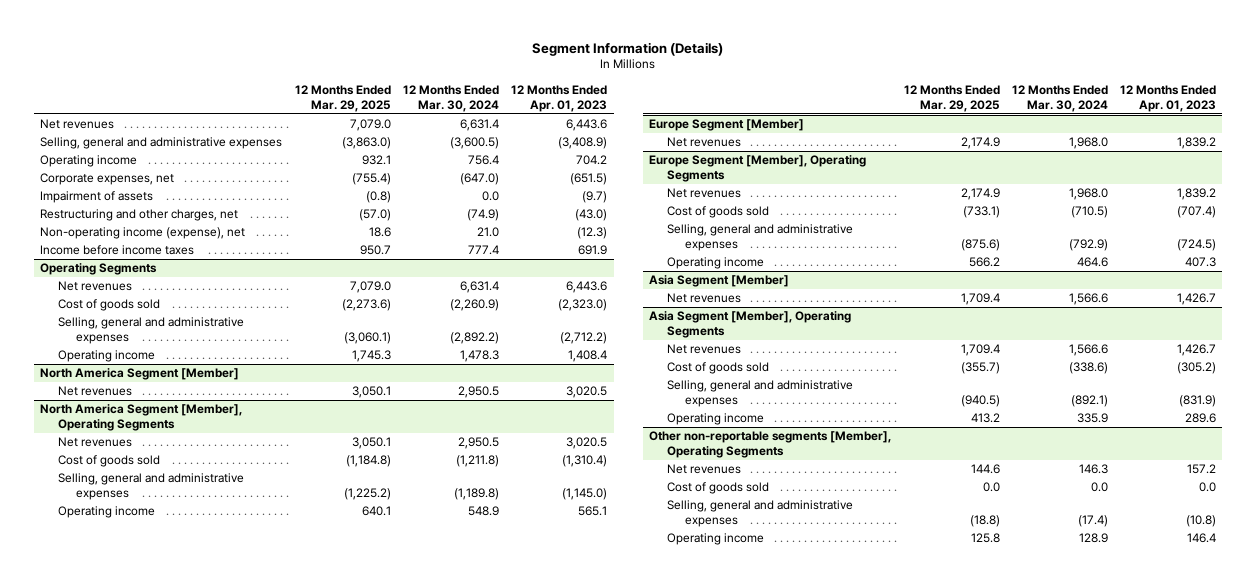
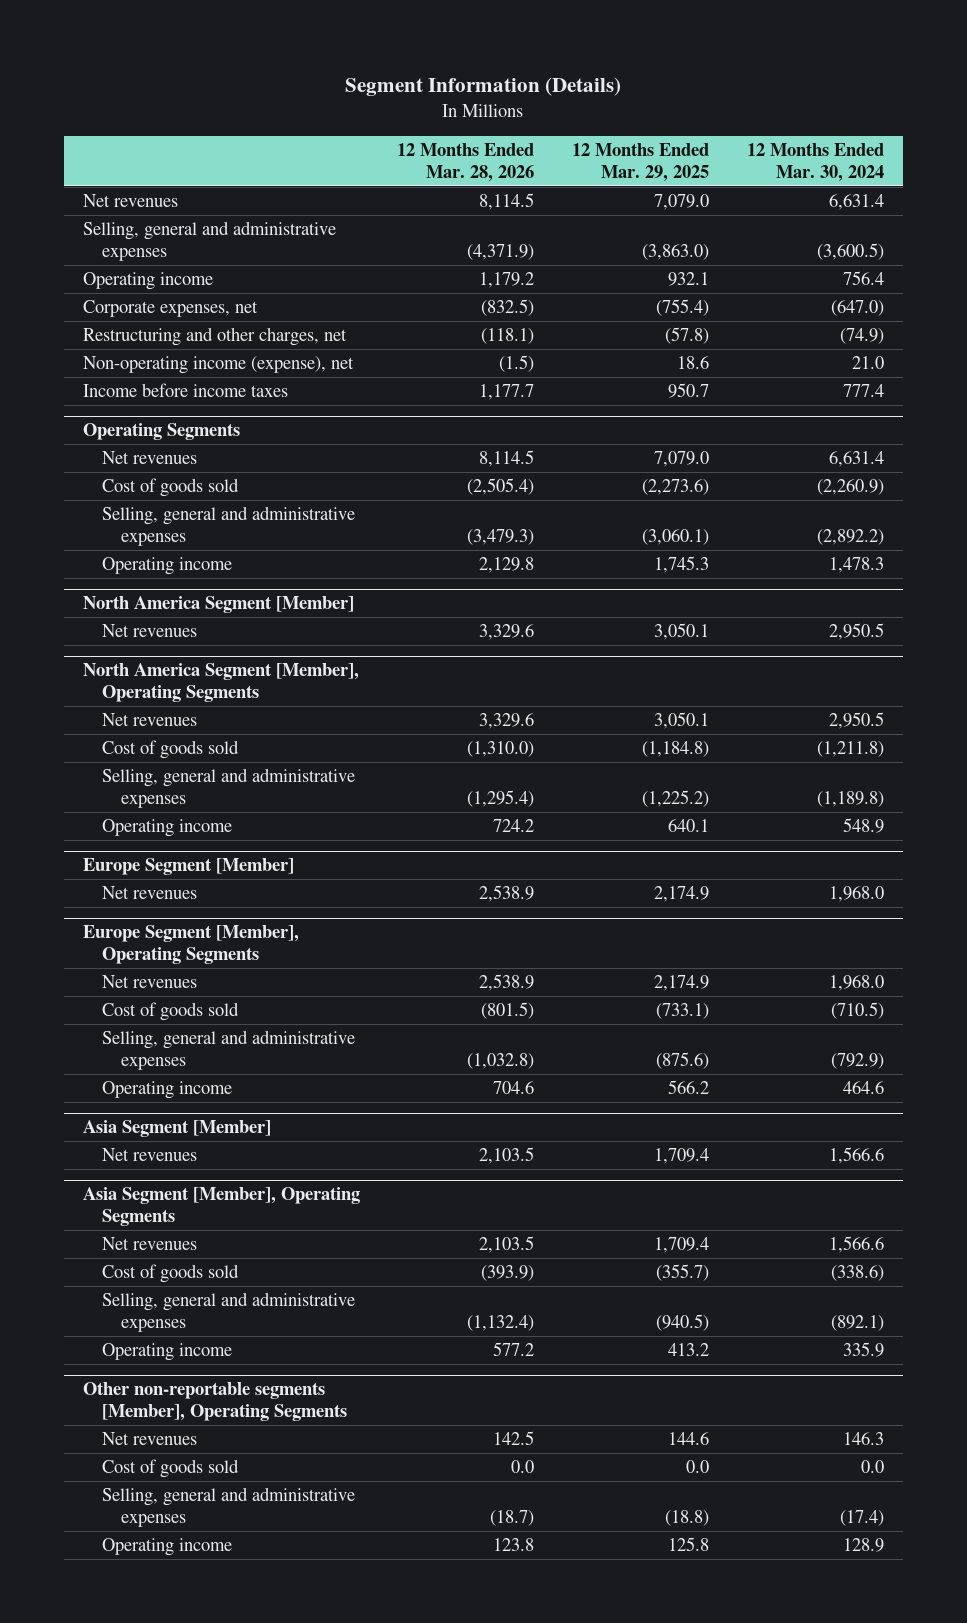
- | 12 Months Ended Mar. 29, 2025 | 12 Months Ended Mar. 30, 2024 | 12 Months Ended Apr. 01, 2023
+ | 12 Months Ended Mar. 28, 2026 | 12 Months Ended Mar. 29, 2025 | 12 Months Ended Mar. 30, 2024
- Impairment of assets | (0.8) | 0.0 | (9.7)
- Restructuring and other charges, net | (57.0) | (74.9) | (43.0)
+ Restructuring and other charges, net | (118.1) | (57.8) | (74.9)

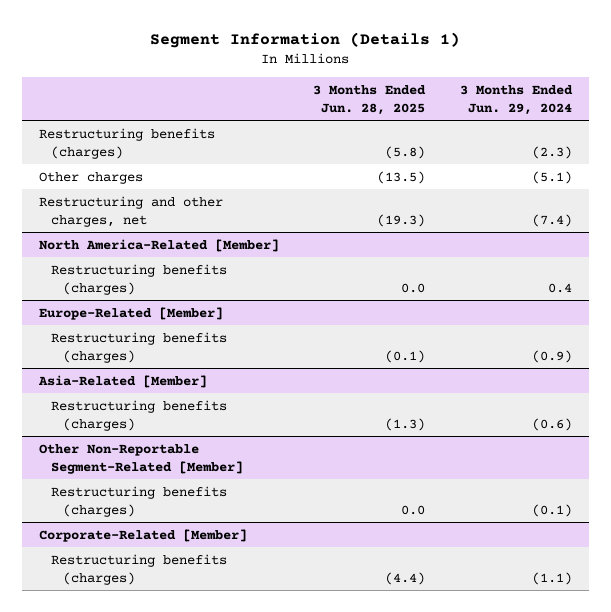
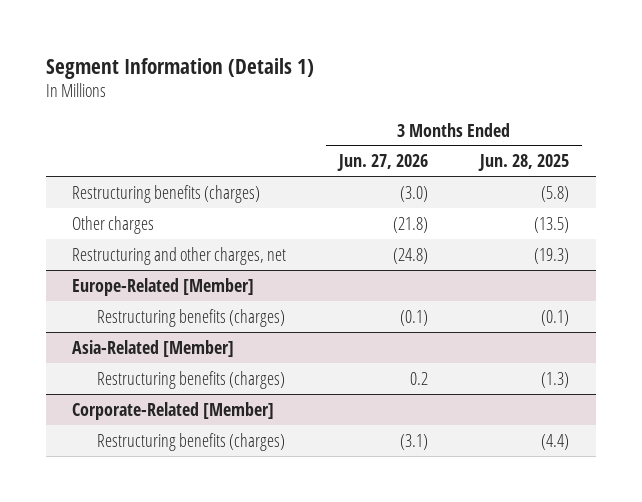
- | 3 Months Ended Jun. 28, 2025 | 3 Months Ended Jun. 29, 2024
+ | 3 Months Ended Jun. 27, 2026 | 3 Months Ended Jun. 28, 2025
- North America-Related [Member]
- Restructuring benefits (charges) | 0.0 | 0.4
- Other Non-Reportable Segment-Related [Member]
- Restructuring benefits (charges) | 0.0 | (0.1)

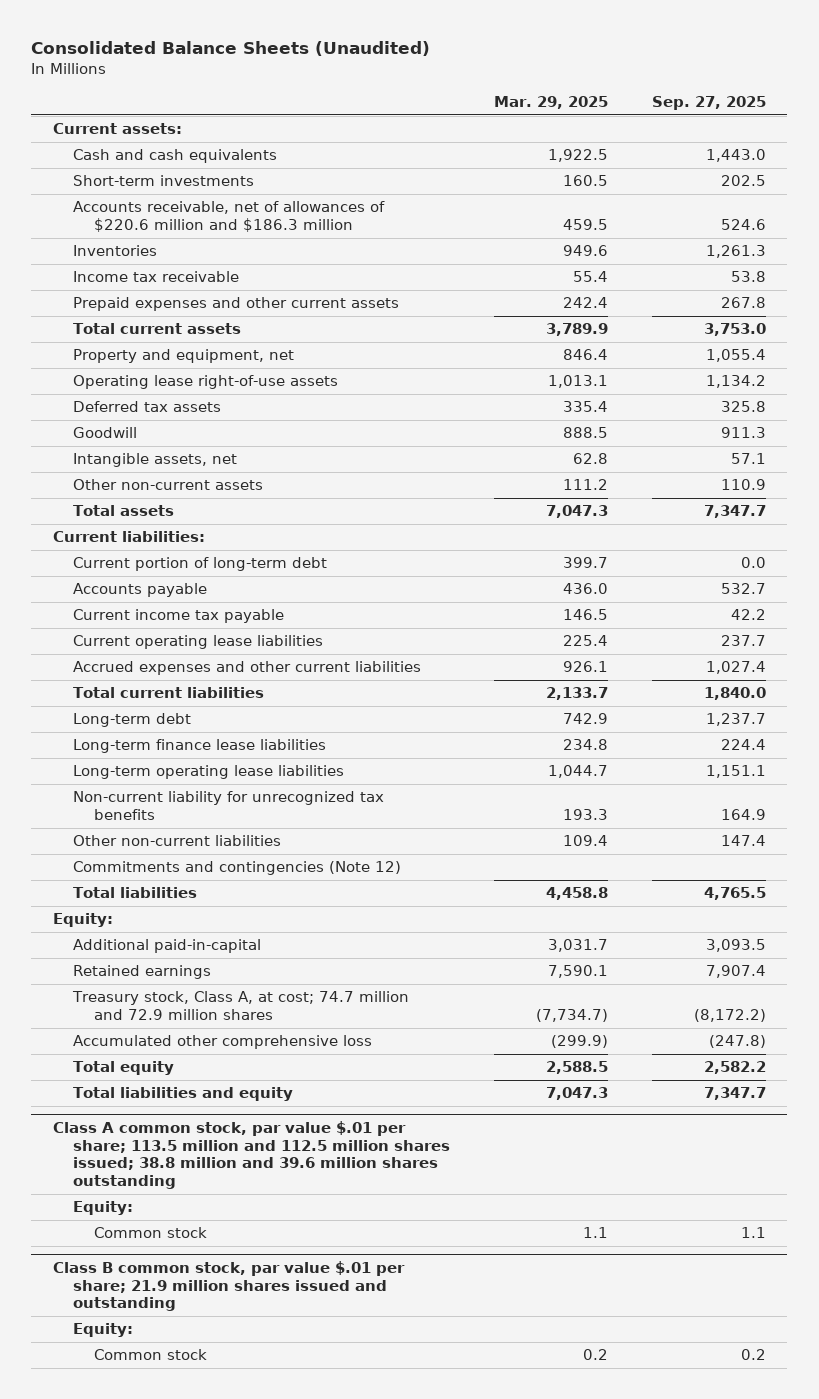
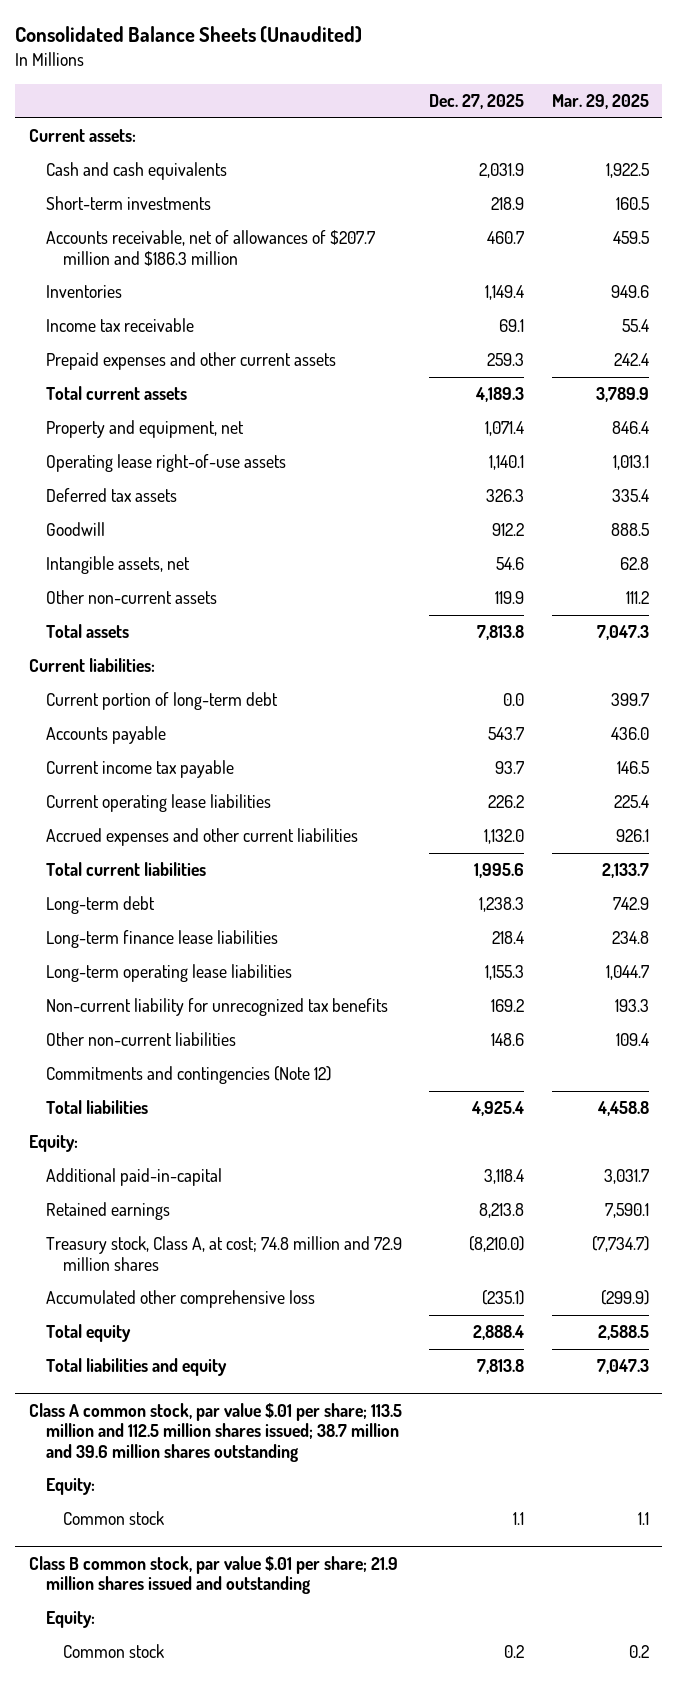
- | Mar. 29, 2025 | Sep. 27, 2025
+ | Dec. 27, 2025 | Mar. 29, 2025
- Accounts receivable, net of allowances of $220.6 million and $186.3 million | 459.5 | 524.6
+ Accounts receivable, net of allowances of $207.7 million and $186.3 million | 460.7 | 459.5
- Treasury stock, Class A, at cost; 74.7 million and 72.9 million shares | (7,734.7) | (8,172.2)
+ Treasury stock, Class A, at cost; 74.8 million and 72.9 million shares | (8,210.0) | (7,734.7)
- Class A common stock, par value $.01 per share; 113.5 million and 112.5 million shares issued; 38.8 million and 39.6 million shares outstanding
+ Class A common stock, par value $.01 per share; 113.5 million and 112.5 million shares issued; 38.7 million and 39.6 million shares outstanding

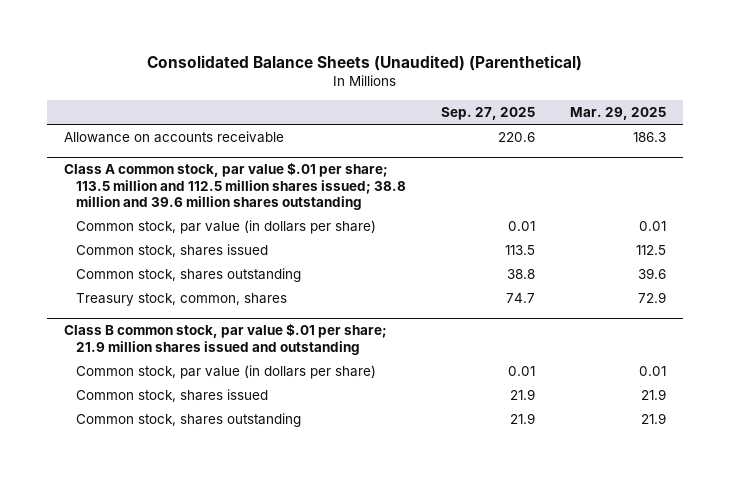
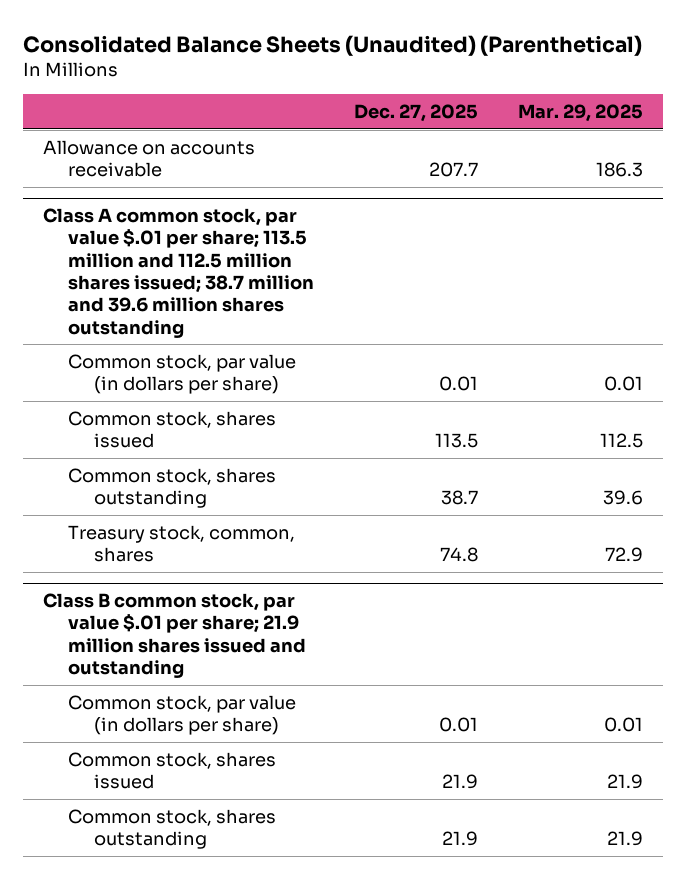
- | Sep. 27, 2025 | Mar. 29, 2025
+ | Dec. 27, 2025 | Mar. 29, 2025
- Class A common stock, par value $.01 per share; 113.5 million and 112.5 million shares issued; 38.8 million and 39.6 million shares outstanding
+ Class A common stock, par value $.01 per share; 113.5 million and 112.5 million shares issued; 38.7 million and 39.6 million shares outstanding

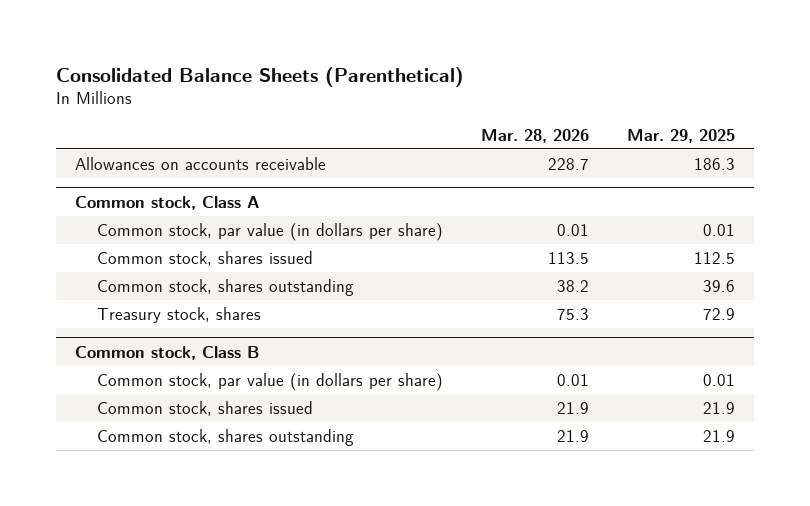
- Consolidated Balance Sheets (Unaudited) (Parenthetical)
+ Consolidated Balance Sheets (Parenthetical)
- | Dec. 27, 2025 | Mar. 29, 2025
+ | Mar. 28, 2026 | Mar. 29, 2025
- Allowance on accounts receivable | 207.7 | 186.3
- Class A common stock, par value $.01 per share; 113.5 million and 112.5 million shares issued; 38.7 million and 39.6 million shares outstanding
+ Allowances on accounts receivable | 228.7 | 186.3
+ Common stock, Class A
- Treasury stock, common, shares | 74.8 | 72.9
- Class B common stock, par value $.01 per share; 21.9 million shares issued and outstanding
+ Treasury stock, shares | 75.3 | 72.9
+ Common stock, Class B

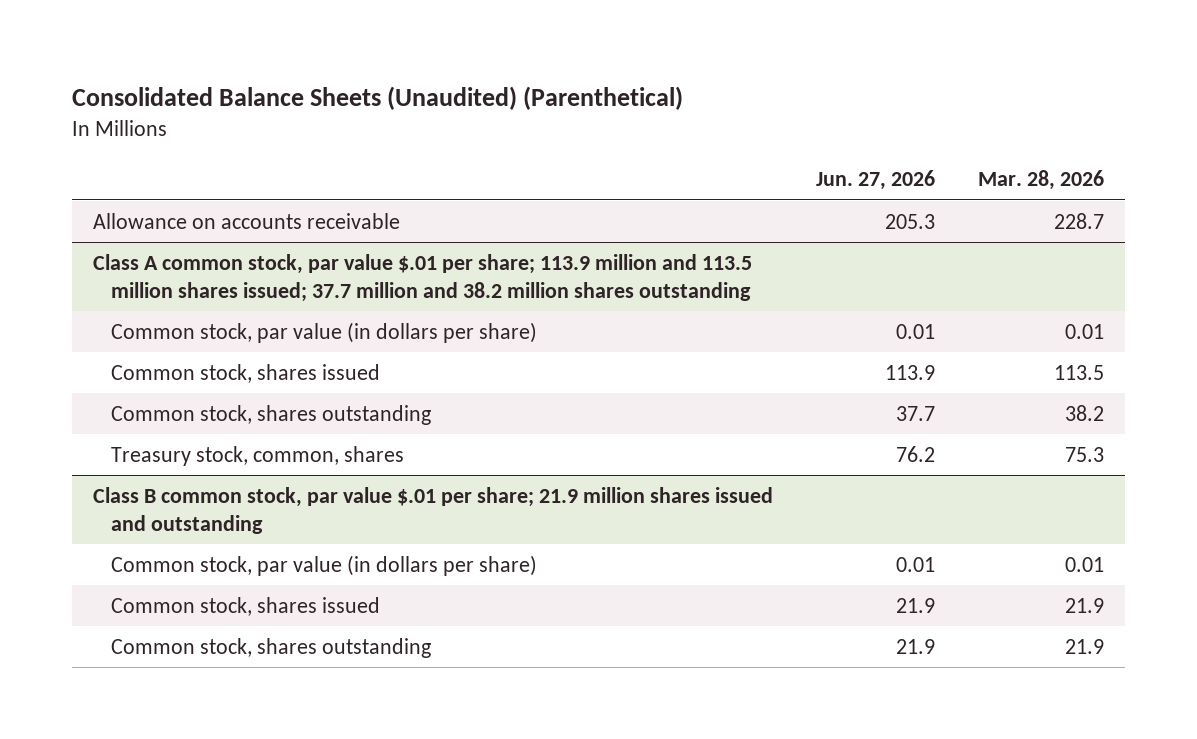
- Consolidated Balance Sheets (Parenthetical)
+ Consolidated Balance Sheets (Unaudited) (Parenthetical)
- | Mar. 28, 2026 | Mar. 29, 2025
+ | Jun. 27, 2026 | Mar. 28, 2026
- Allowances on accounts receivable | 228.7 | 186.3
- Common stock, Class A
+ Allowance on accounts receivable | 205.3 | 228.7
+ Class A common stock, par value $.01 per share; 113.9 million and 113.5 million shares issued; 37.7 million and 38.2 million shares outstanding
- Treasury stock, shares | 75.3 | 72.9
- Common stock, Class B
+ Treasury stock, common, shares | 76.2 | 75.3
+ Class B common stock, par value $.01 per share; 21.9 million shares issued and outstanding

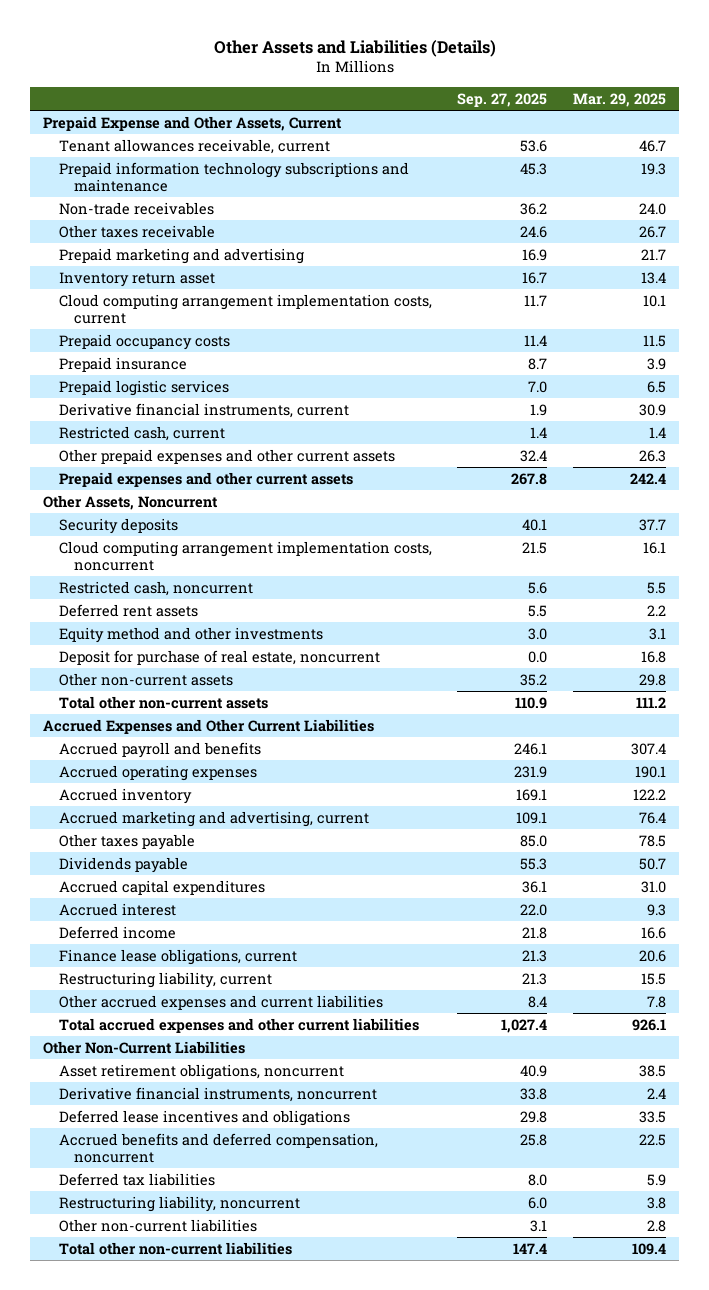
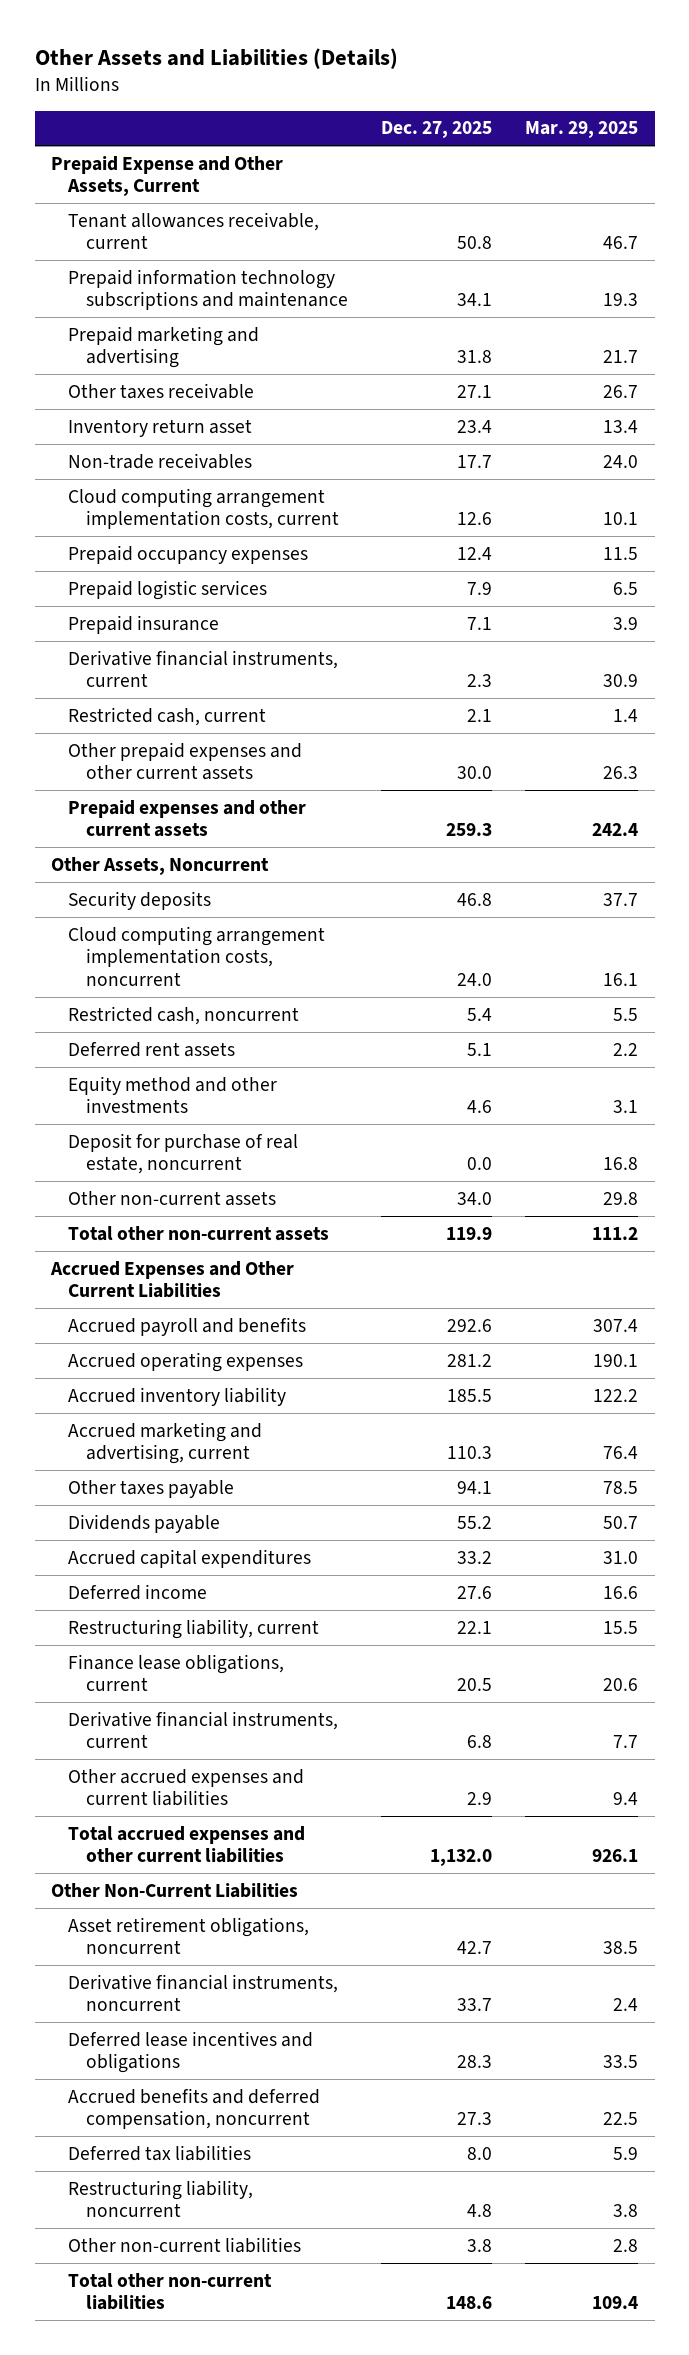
- | Sep. 27, 2025 | Mar. 29, 2025
+ | Dec. 27, 2025 | Mar. 29, 2025
moved down: Other taxes receivable | 27.1 | 26.7
moved down: Non-trade receivables | 17.7 | 24.0
- Prepaid occupancy costs | 11.4 | 11.5
+ Prepaid occupancy expenses | 12.4 | 11.5
moved down: Prepaid insurance | 7.1 | 3.9
- Accrued inventory | 169.1 | 122.2
+ Accrued inventory liability | 185.5 | 122.2
- Accrued interest | 22.0 | 9.3
- Other accrued expenses and current liabilities | 8.4 | 7.8
moved down: Finance lease obligations, current | 20.5 | 20.6
+ Derivative financial instruments, current | 6.8 | 7.7
+ Other accrued expenses and current liabilities | 2.9 | 9.4

